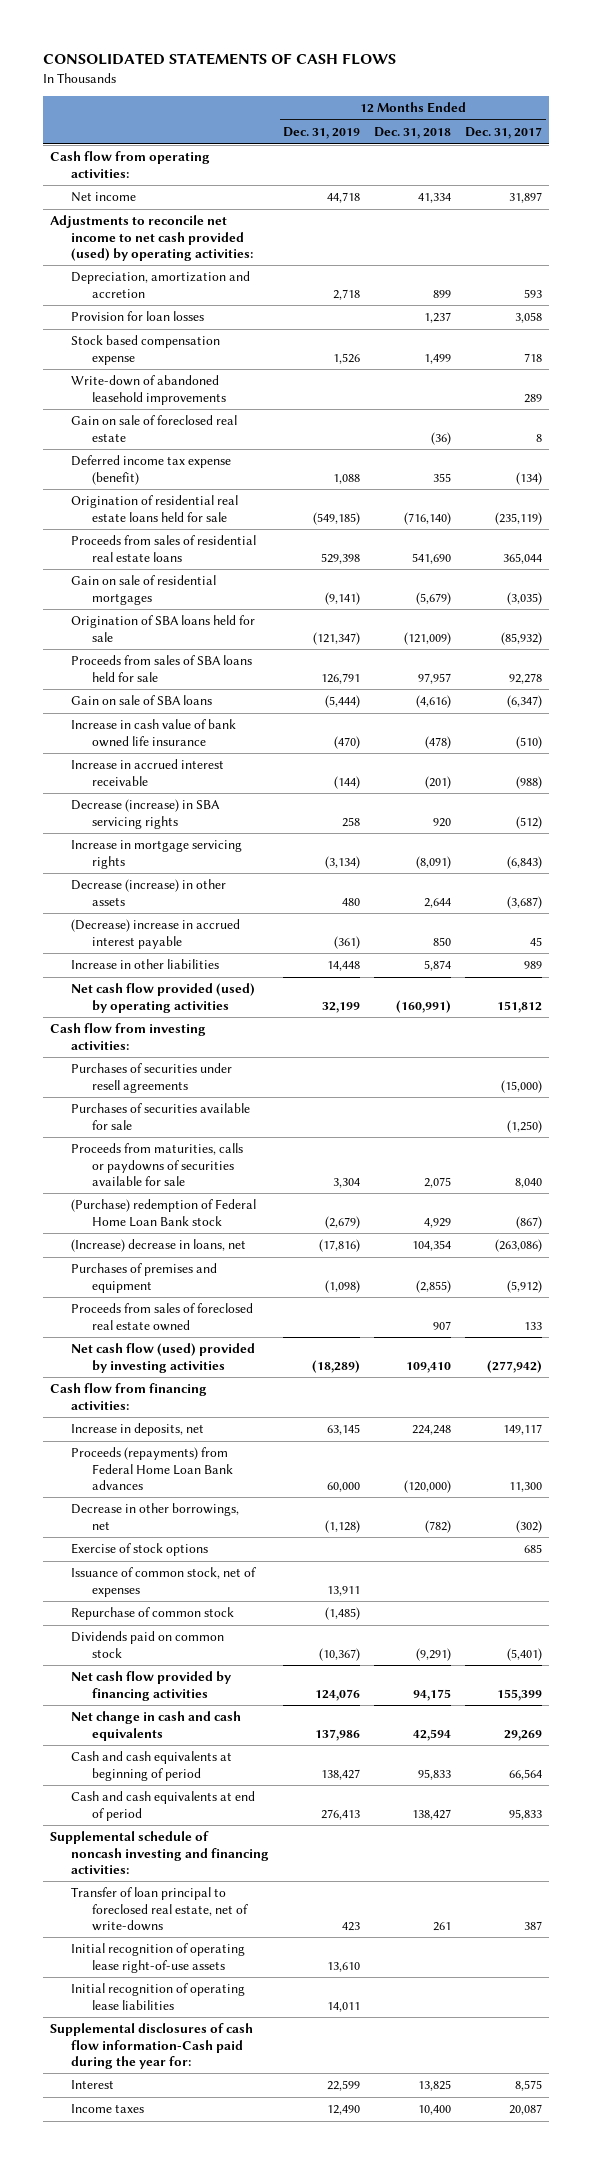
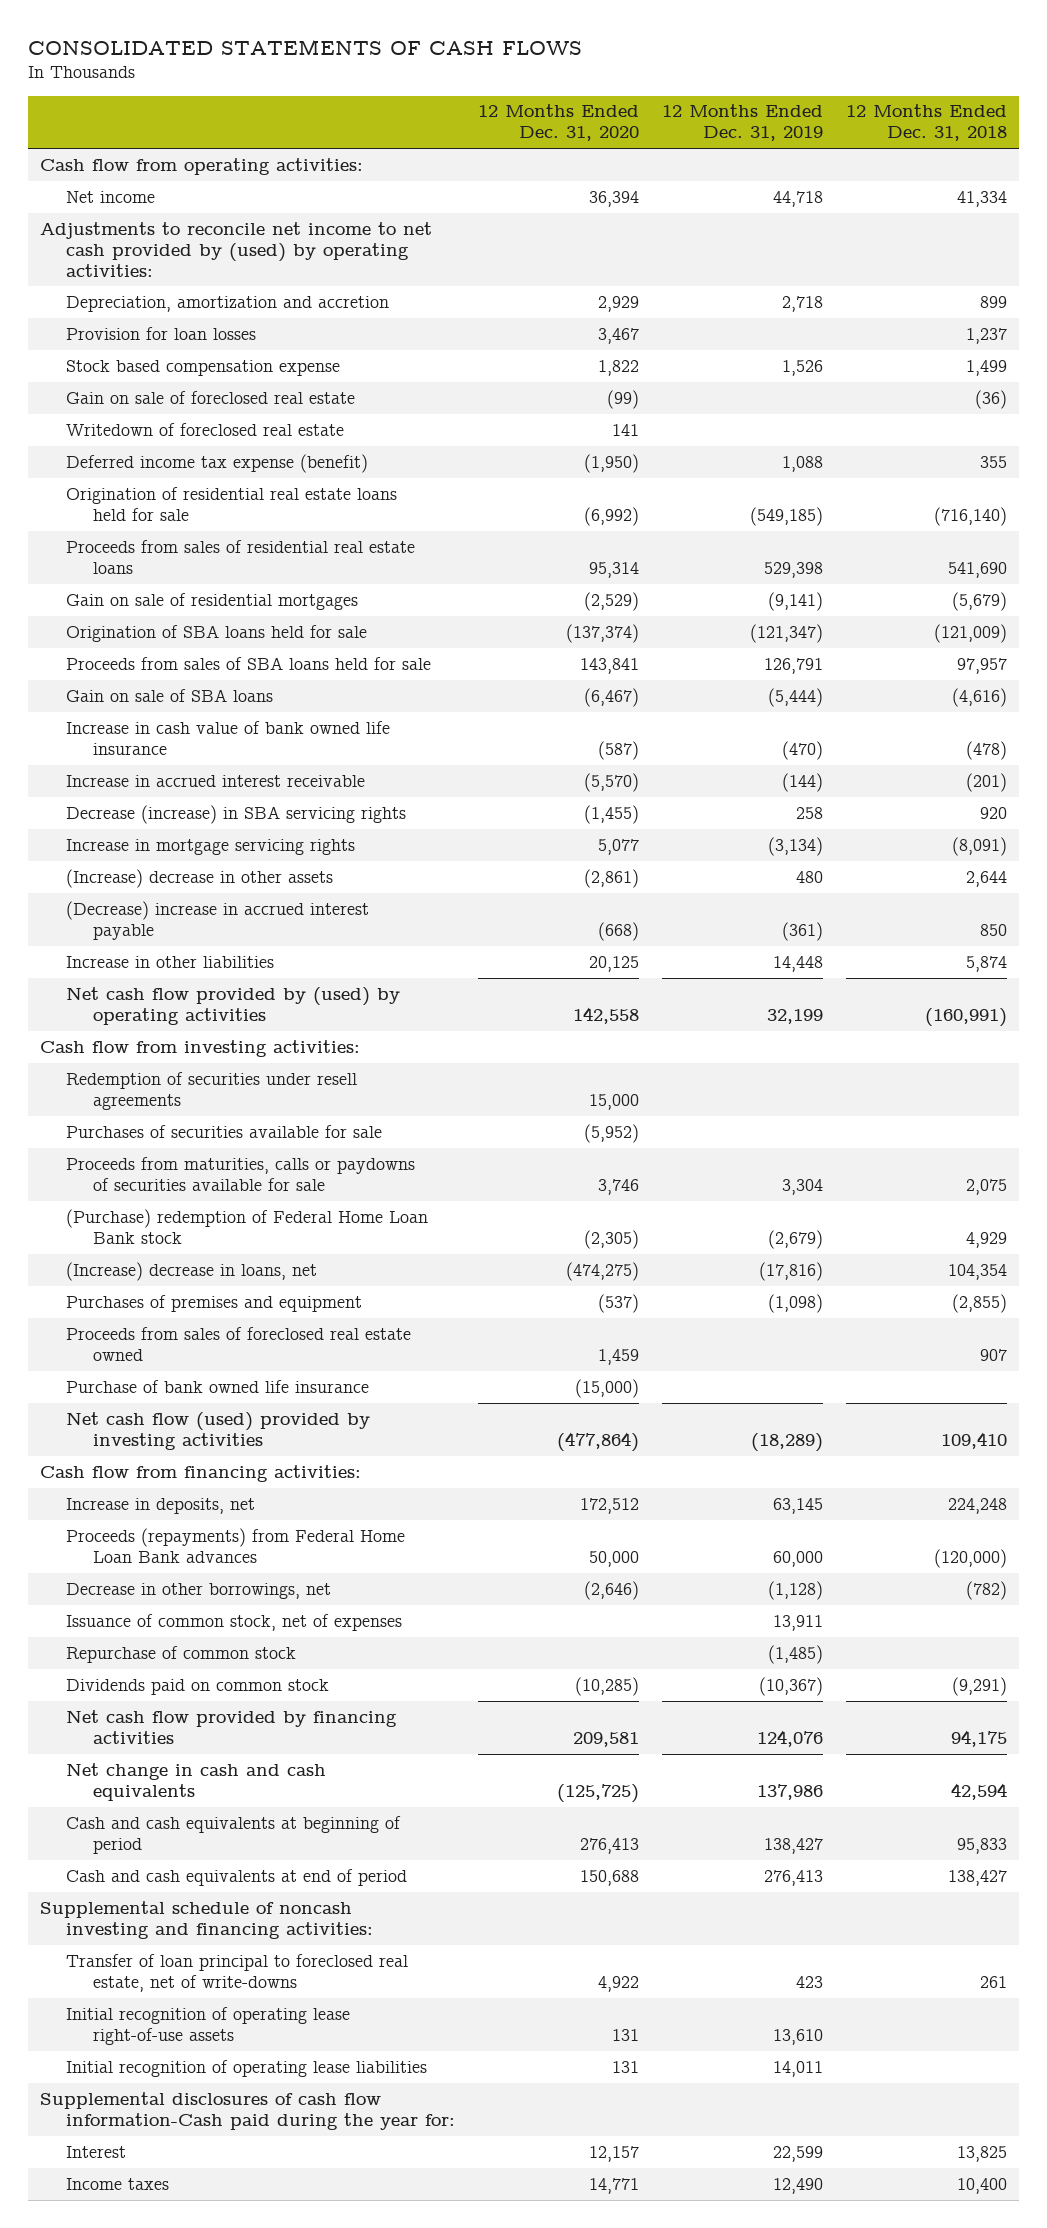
- | 12 Months Ended Dec. 31, 2019 | 12 Months Ended Dec. 31, 2018 | 12 Months Ended Dec. 31, 2017
+ | 12 Months Ended Dec. 31, 2020 | 12 Months Ended Dec. 31, 2019 | 12 Months Ended Dec. 31, 2018
- Adjustments to reconcile net income to net cash provided (used) by operating activities:
+ Adjustments to reconcile net income to net cash provided by (used) by operating activities:
- Write-down of abandoned leasehold improvements | | | 289
+ Writedown of foreclosed real estate | 141 | |
- Decrease (increase) in other assets | 480 | 2,644 | (3,687)
+ (Increase) decrease in other assets | (2,861) | 480 | 2,644
- Net cash flow provided (used) by operating activities | 32,199 | (160,991) | 151,812
+ Net cash flow provided by (used) by operating activities | 142,558 | 32,199 | (160,991)
- Purchases of securities under resell agreements | | | (15,000)
+ Redemption of securities under resell agreements | 15,000 | |
+ Purchase of bank owned life insurance | (15,000) | |
- Exercise of stock options | | | 685

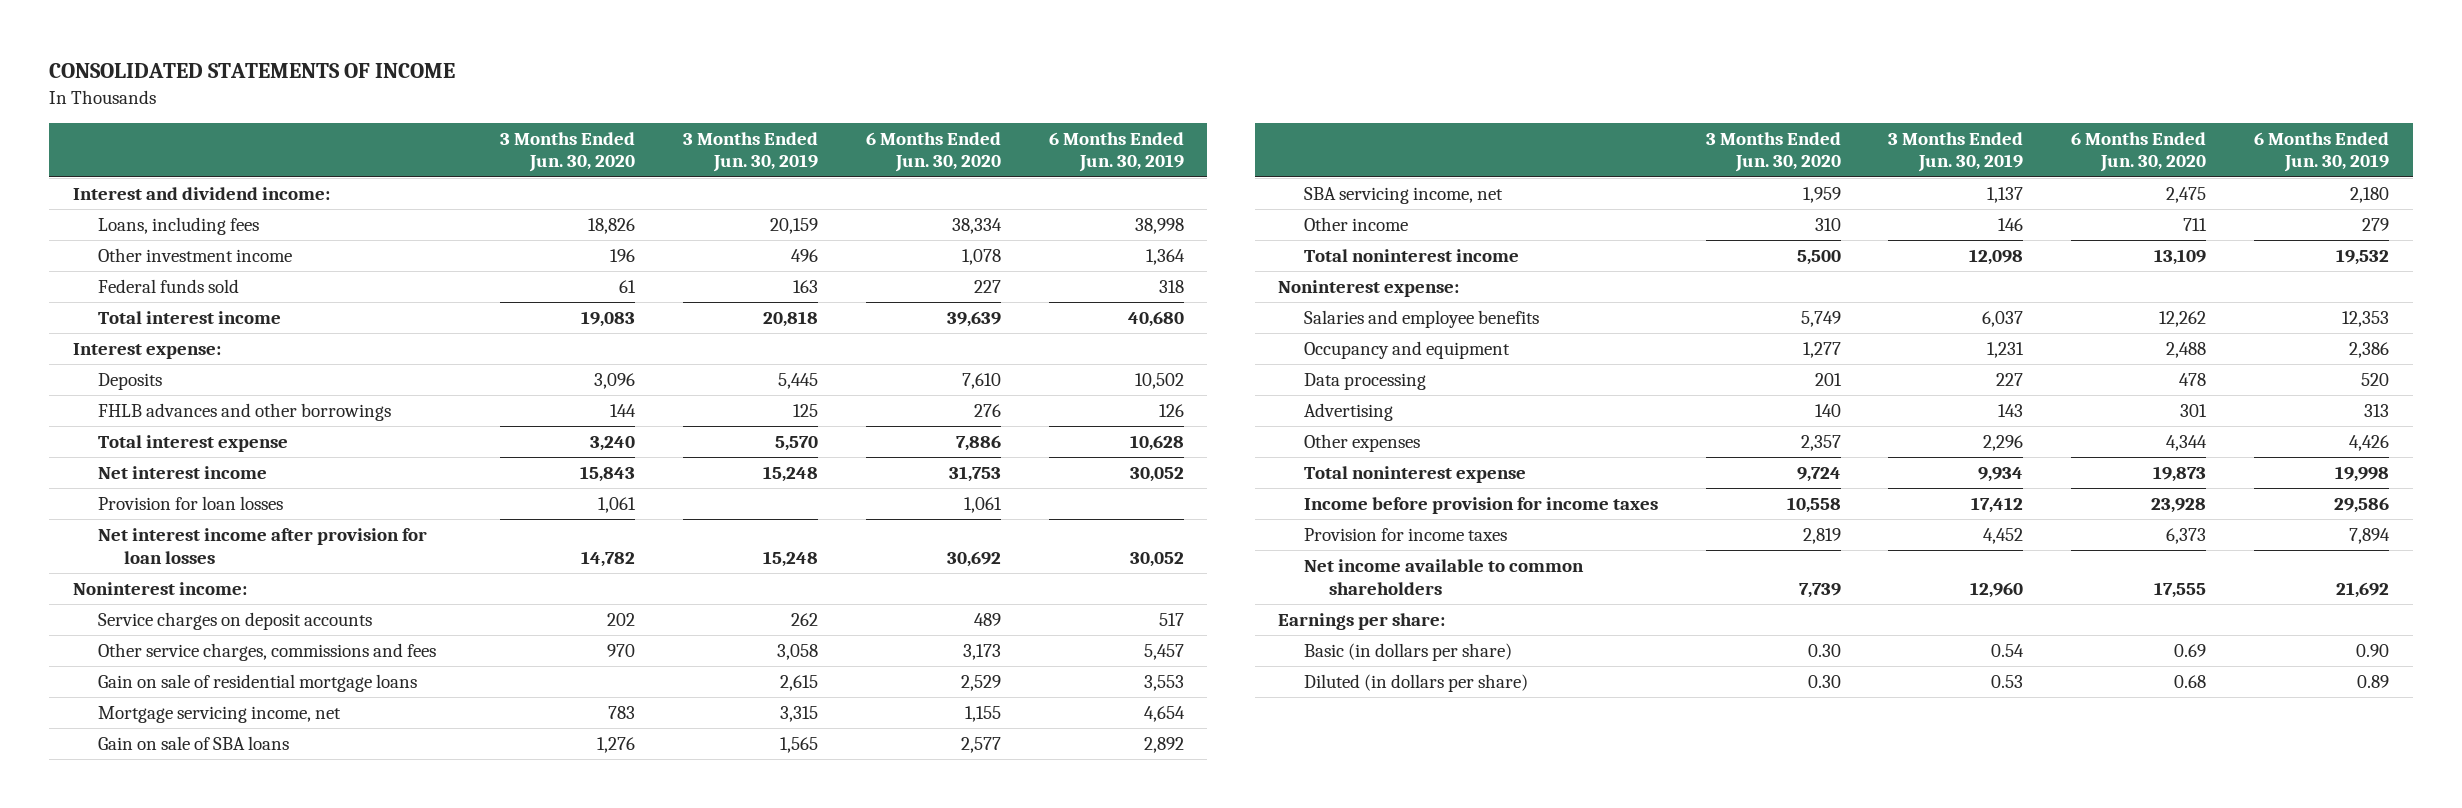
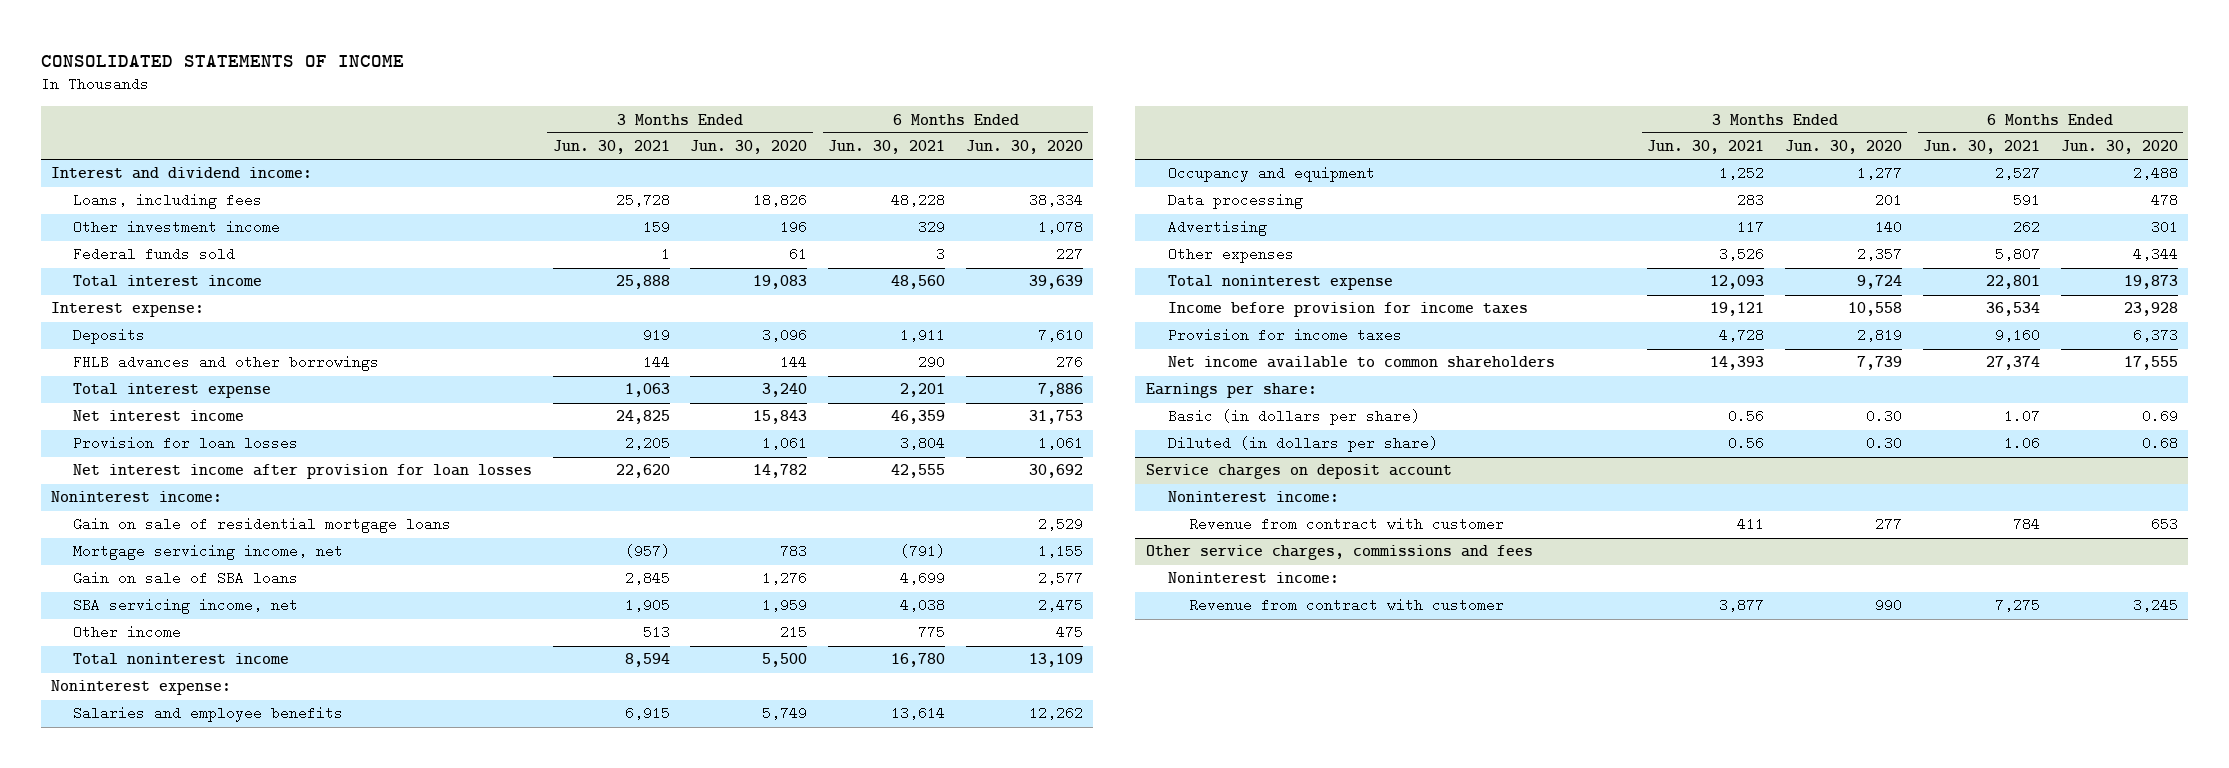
- | 3 Months Ended Jun. 30, 2020 | 3 Months Ended Jun. 30, 2019 | 6 Months Ended Jun. 30, 2020 | 6 Months Ended Jun. 30, 2019
+ | 3 Months Ended Jun. 30, 2021 | 3 Months Ended Jun. 30, 2020 | 6 Months Ended Jun. 30, 2021 | 6 Months Ended Jun. 30, 2020
- Service charges on deposit accounts | 202 | 262 | 489 | 517
- Other service charges, commissions and fees | 970 | 3,058 | 3,173 | 5,457
- Other income | 310 | 146 | 711 | 279
+ Other income | 513 | 215 | 775 | 475
+ Service charges on deposit account
+ Noninterest income:
+ Revenue from contract with customer | 411 | 277 | 784 | 653
+ Other service charges, commissions and fees
+ Noninterest income:
+ Revenue from contract with customer | 3,877 | 990 | 7,275 | 3,245

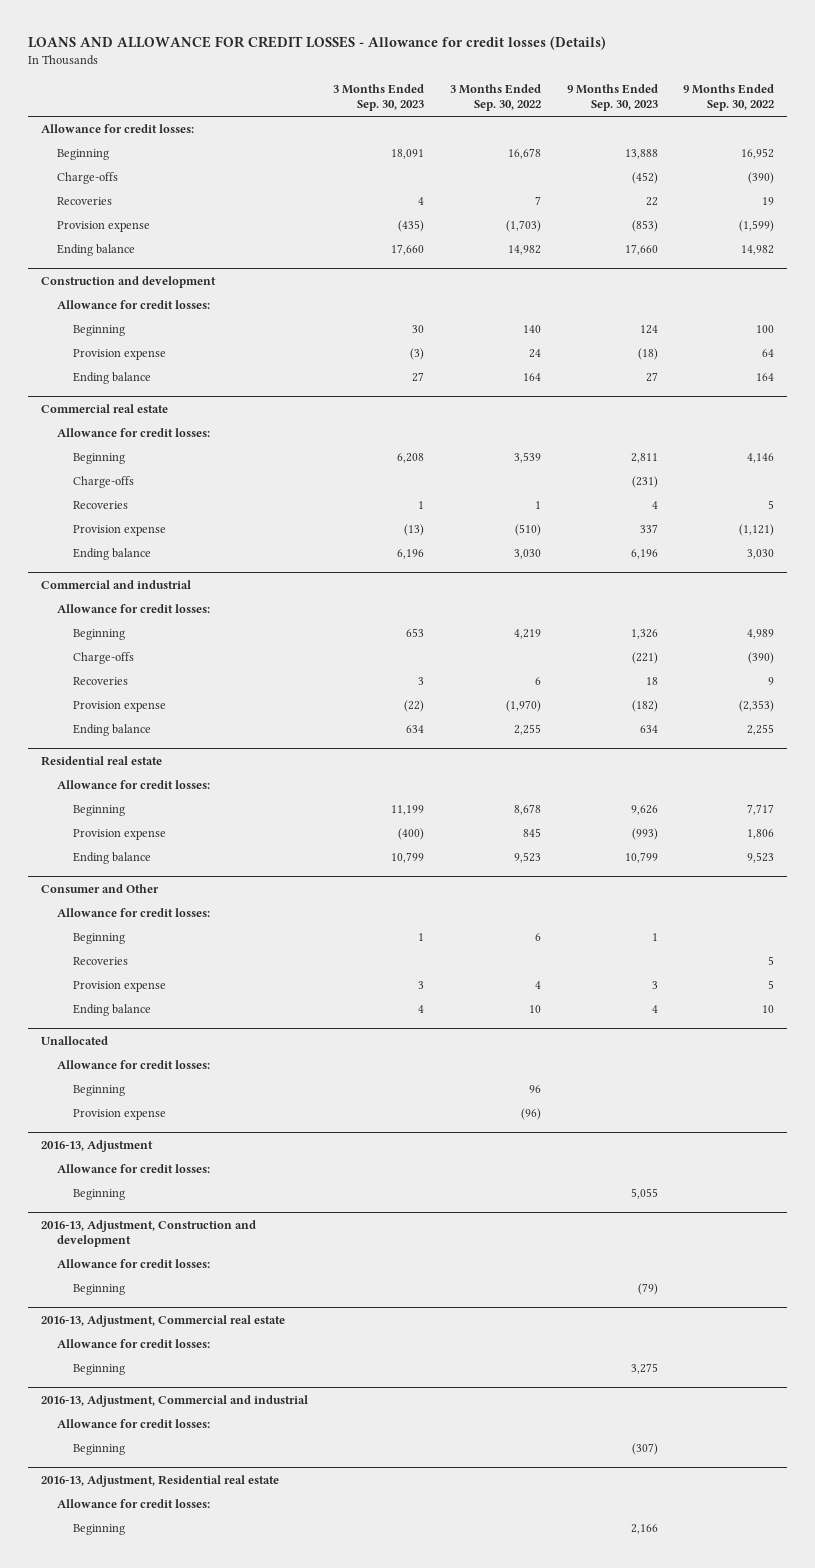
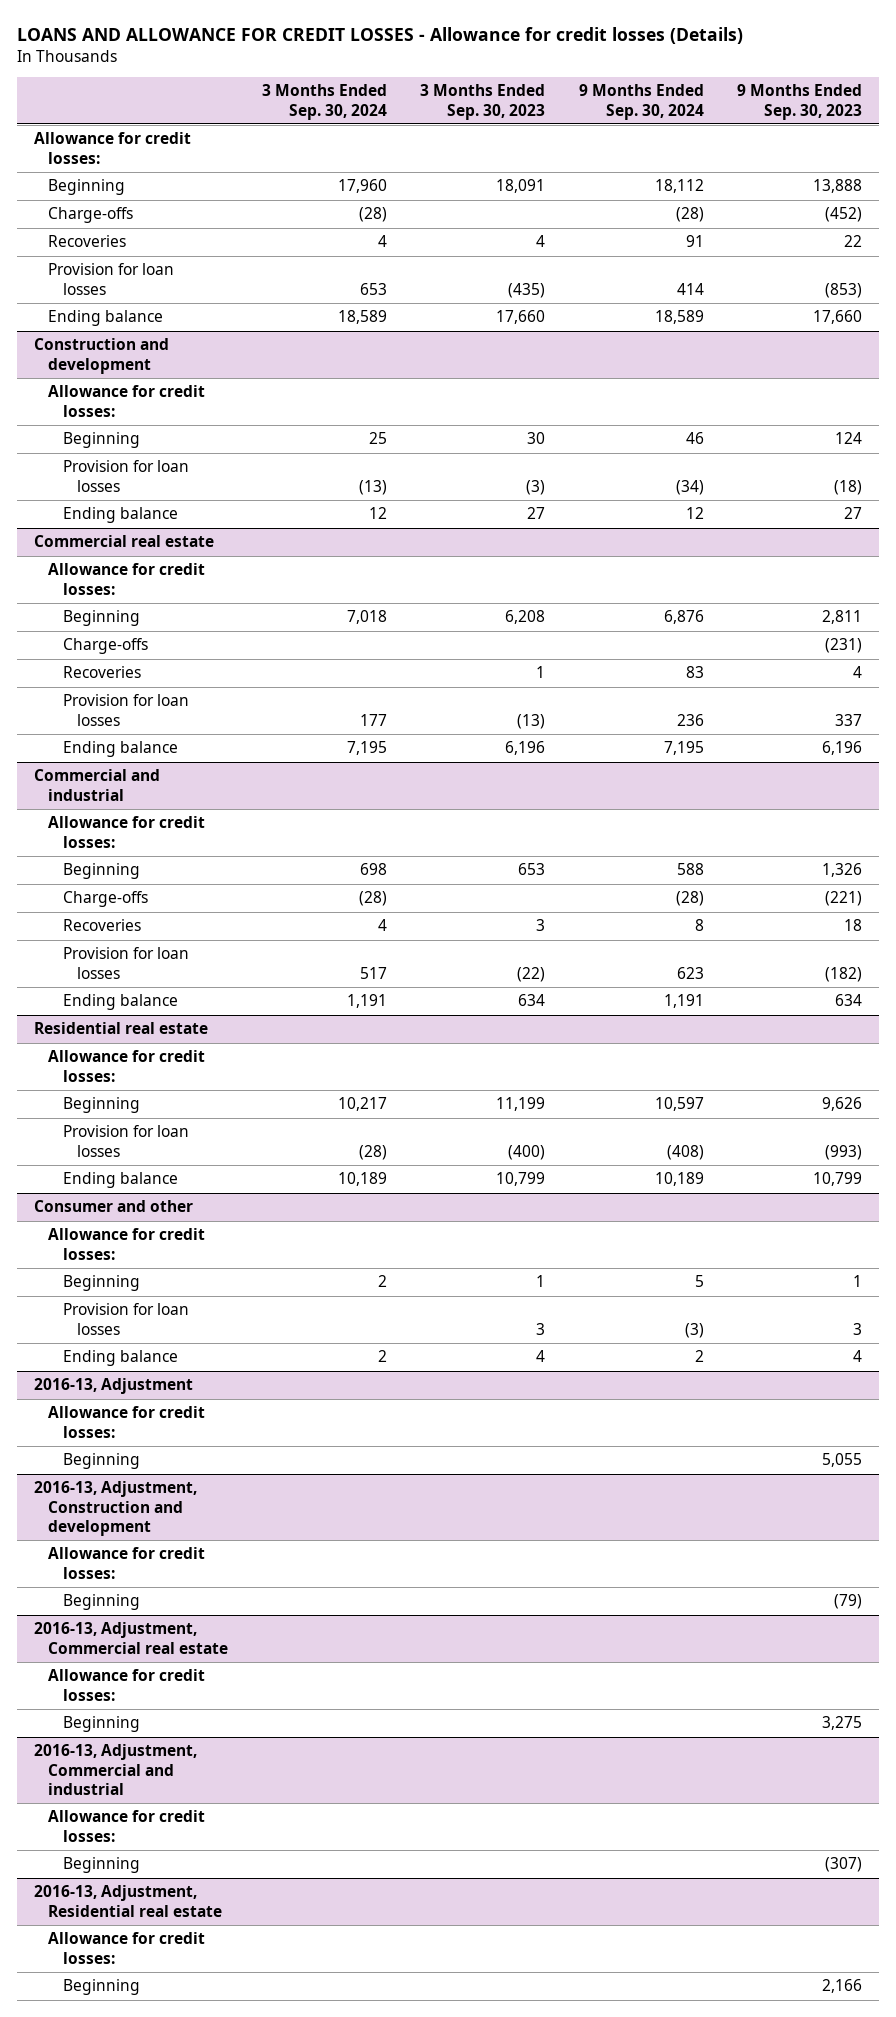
- | 3 Months Ended Sep. 30, 2023 | 3 Months Ended Sep. 30, 2022 | 9 Months Ended Sep. 30, 2023 | 9 Months Ended Sep. 30, 2022
+ | 3 Months Ended Sep. 30, 2024 | 3 Months Ended Sep. 30, 2023 | 9 Months Ended Sep. 30, 2024 | 9 Months Ended Sep. 30, 2023
- Provision expense | (435) | (1,703) | (853) | (1,599)
+ Provision for loan losses | 653 | (435) | 414 | (853)
@ Construction and development
- Provision expense | (3) | 24 | (18) | 64
+ Provision for loan losses | (13) | (3) | (34) | (18)
@ Commercial real estate
- Provision expense | (13) | (510) | 337 | (1,121)
+ Provision for loan losses | 177 | (13) | 236 | 337
@ Commercial and industrial
- Provision expense | (22) | (1,970) | (182) | (2,353)
+ Provision for loan losses | 517 | (22) | 623 | (182)
@ Residential real estate
- Provision expense | (400) | 845 | (993) | 1,806
+ Provision for loan losses | (28) | (400) | (408) | (993)
- Consumer and Other
+ Consumer and other
- Recoveries | | | | 5
- Provision expense | 3 | 4 | 3 | 5
+ Provision for loan losses | | 3 | (3) | 3
- Unallocated
- Allowance for credit losses:
- Beginning | | 96 | |
- Provision expense | | (96) | |

